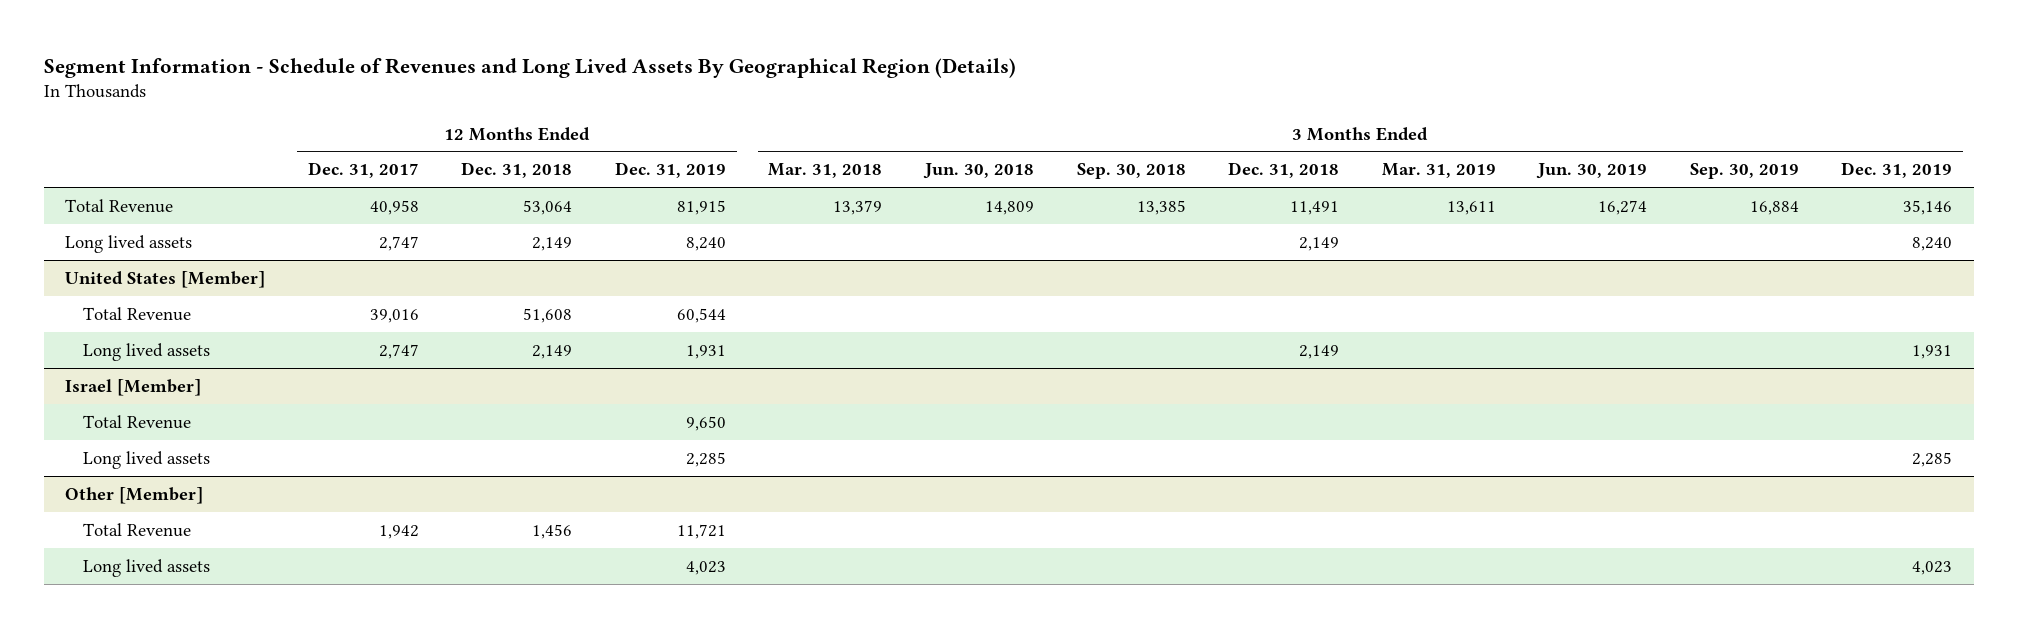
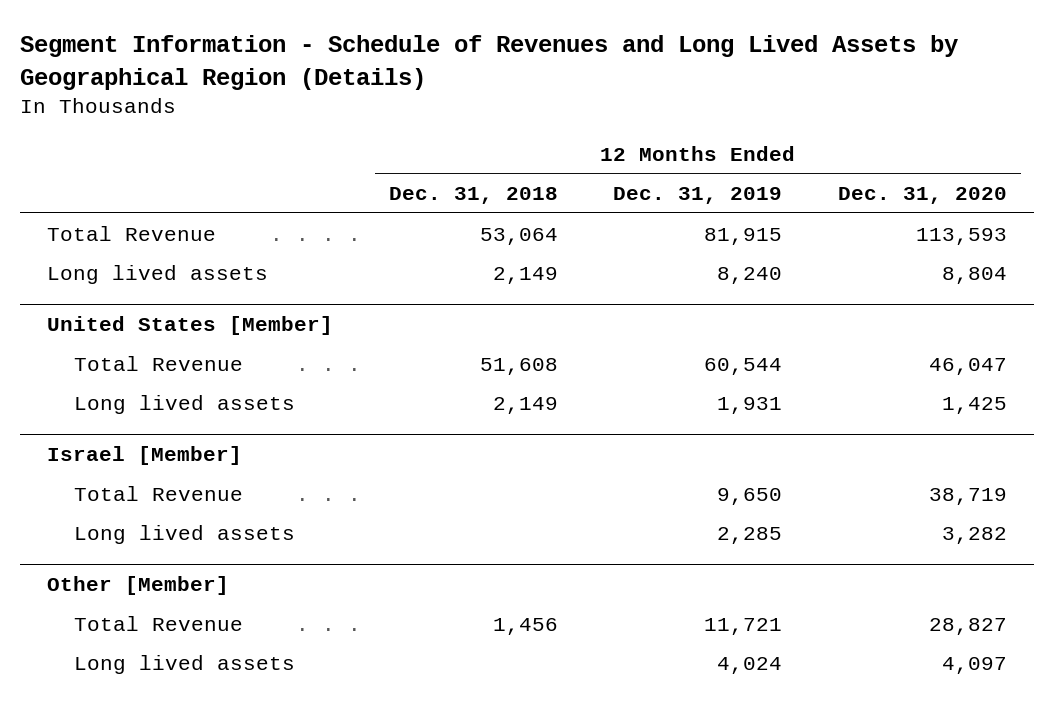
- Segment Information - Schedule of Revenues and Long Lived Assets By Geographical Region (Details)
+ Segment Information - Schedule of Revenues and Long Lived Assets by Geographical Region (Details)
- | 12 Months Ended Dec. 31, 2017 | 12 Months Ended Dec. 31, 2018 | 12 Months Ended Dec. 31, 2019 | 3 Months Ended Mar. 31, 2018 | 3 Months Ended Jun. 30, 2018 | 3 Months Ended Sep. 30, 2018 | 3 Months Ended Dec. 31, 2018 | 3 Months Ended Mar. 31, 2019 | 3 Months Ended Jun. 30, 2019 | 3 Months Ended Sep. 30, 2019 | 3 Months Ended Dec. 31, 2019
+ | 12 Months Ended Dec. 31, 2018 | 12 Months Ended Dec. 31, 2019 | 12 Months Ended Dec. 31, 2020
@ Other [Member]
- Long lived assets | | | 4,023 | | | | | | | | 4,023
+ Long lived assets | | 4,024 | 4,097

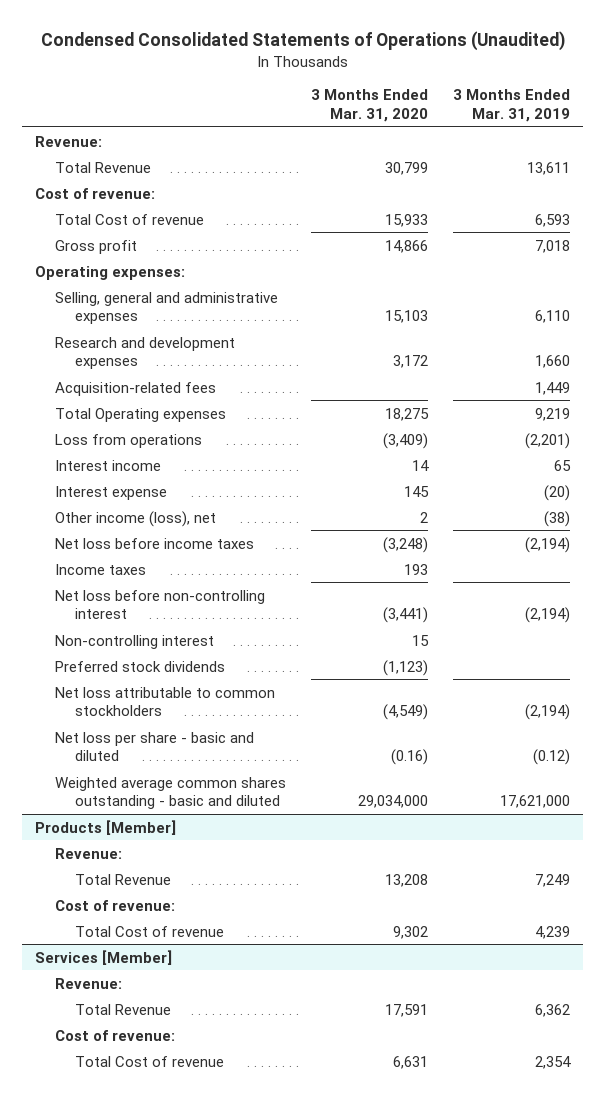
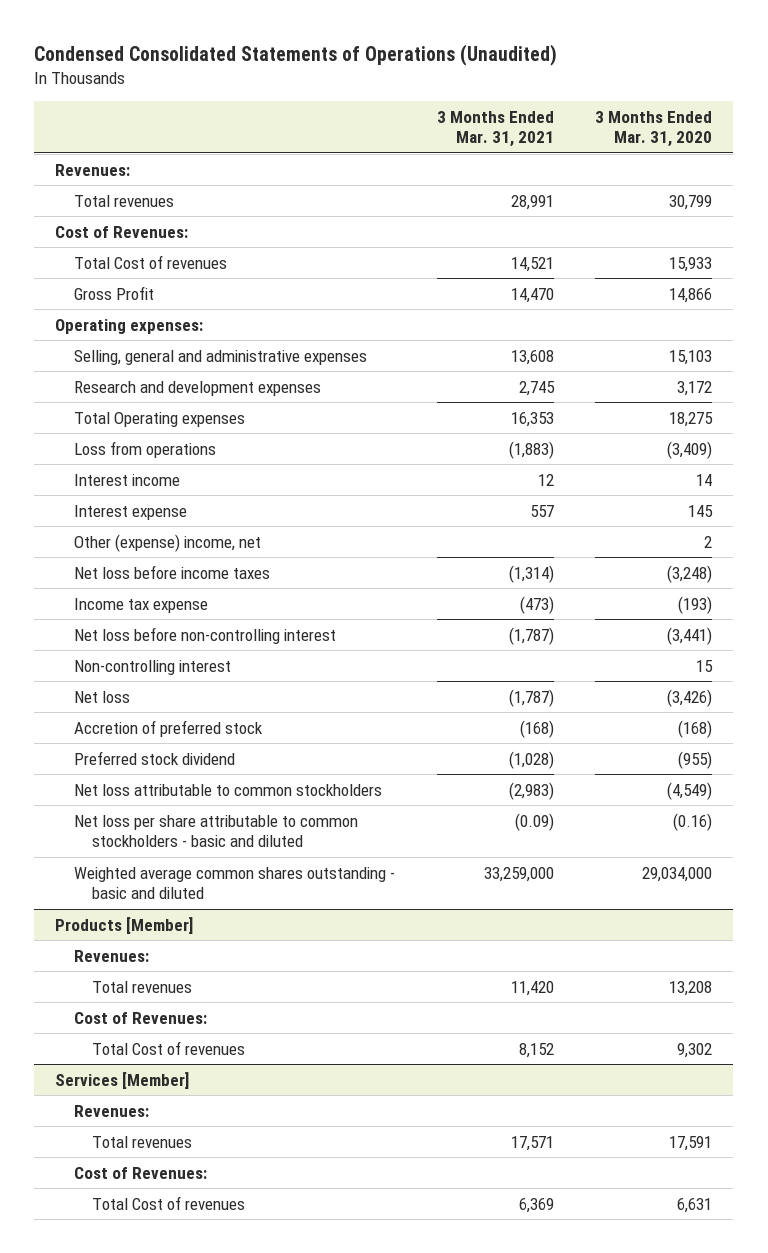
- | 3 Months Ended Mar. 31, 2020 | 3 Months Ended Mar. 31, 2019
+ | 3 Months Ended Mar. 31, 2021 | 3 Months Ended Mar. 31, 2020
- Revenue:
- Total Revenue | 30,799 | 13,611
- Cost of revenue:
- Total Cost of revenue | 15,933 | 6,593
- Gross profit | 14,866 | 7,018
+ Revenues:
+ Total revenues | 28,991 | 30,799
+ Cost of Revenues:
+ Total Cost of revenues | 14,521 | 15,933
+ Gross Profit | 14,470 | 14,866
- Acquisition-related fees | | 1,449
- Other income (loss), net | 2 | (38)
+ Other (expense) income, net | | 2
- Income taxes | 193 |
+ Income tax expense | (473) | (193)
- Preferred stock dividends | (1,123) |
+ Net loss | (1,787) | (3,426)
+ Accretion of preferred stock | (168) | (168)
+ Preferred stock dividend | (1,028) | (955)
- Net loss per share - basic and diluted | (0.16) | (0.12)
+ Net loss per share attributable to common stockholders - basic and diluted | (0.09) | (0.16)
@ Products [Member]
- Revenue:
- Total Revenue | 13,208 | 7,249
- Cost of revenue:
- Total Cost of revenue | 9,302 | 4,239
+ Revenues:
+ Total revenues | 11,420 | 13,208
+ Cost of Revenues:
+ Total Cost of revenues | 8,152 | 9,302
@ Services [Member]
- Revenue:
- Total Revenue | 17,591 | 6,362
- Cost of revenue:
- Total Cost of revenue | 6,631 | 2,354
+ Revenues:
+ Total revenues | 17,571 | 17,591
+ Cost of Revenues:
+ Total Cost of revenues | 6,369 | 6,631

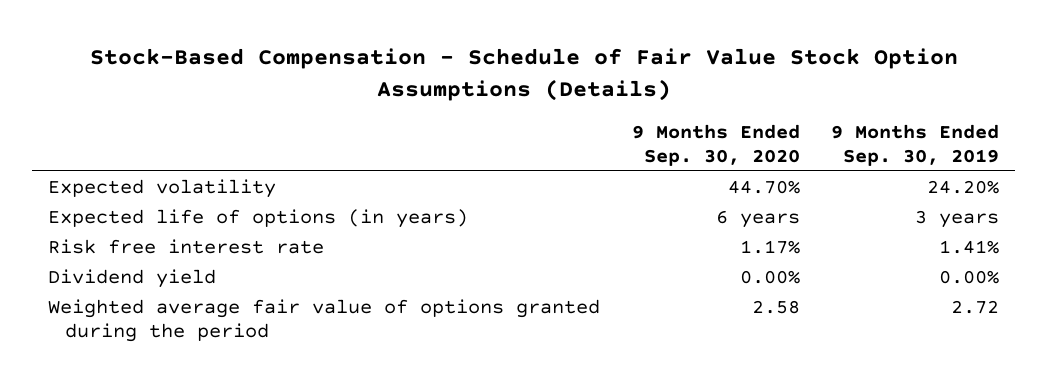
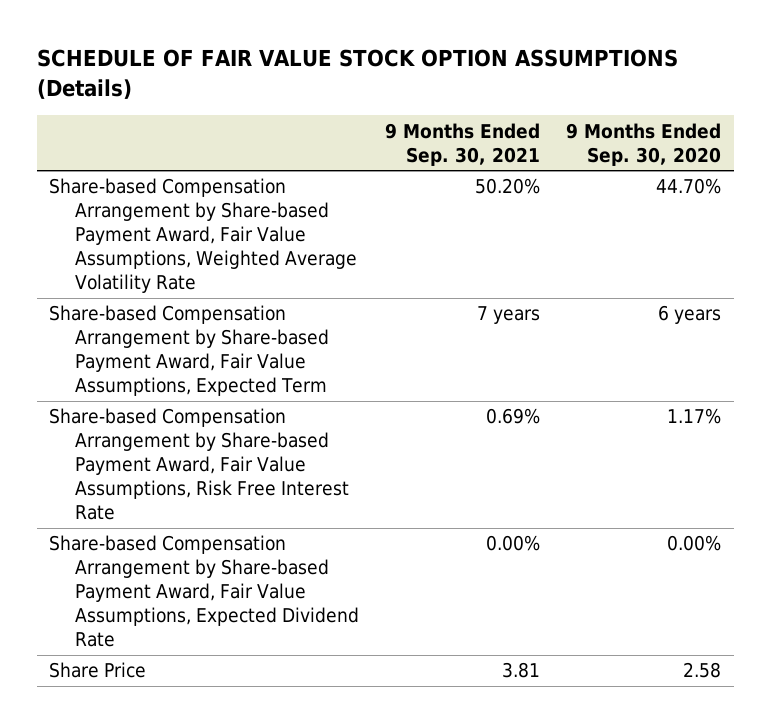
- Stock-Based Compensation - Schedule of Fair Value Stock Option Assumptions (Details)
+ SCHEDULE OF FAIR VALUE STOCK OPTION ASSUMPTIONS (Details)
- | 9 Months Ended Sep. 30, 2020 | 9 Months Ended Sep. 30, 2019
+ | 9 Months Ended Sep. 30, 2021 | 9 Months Ended Sep. 30, 2020
- Expected volatility | 44.70% | 24.20%
- Expected life of options (in years) | 6 years | 3 years
- Risk free interest rate | 1.17% | 1.41%
- Dividend yield | 0.00% | 0.00%
- Weighted average fair value of options granted during the period | 2.58 | 2.72
+ Share-based Compensation Arrangement by Share-based Payment Award, Fair Value Assumptions, Weighted Average Volatility Rate | 50.20% | 44.70%
+ Share-based Compensation Arrangement by Share-based Payment Award, Fair Value Assumptions, Expected Term | 7 years | 6 years
+ Share-based Compensation Arrangement by Share-based Payment Award, Fair Value Assumptions, Risk Free Interest Rate | 0.69% | 1.17%
+ Share-based Compensation Arrangement by Share-based Payment Award, Fair Value Assumptions, Expected Dividend Rate | 0.00% | 0.00%
+ Share Price | 3.81 | 2.58

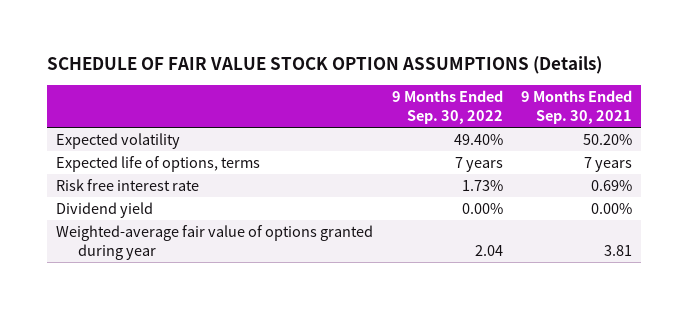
- | 9 Months Ended Sep. 30, 2021 | 9 Months Ended Sep. 30, 2020
+ | 9 Months Ended Sep. 30, 2022 | 9 Months Ended Sep. 30, 2021
- Share-based Compensation Arrangement by Share-based Payment Award, Fair Value Assumptions, Weighted Average Volatility Rate | 50.20% | 44.70%
- Share-based Compensation Arrangement by Share-based Payment Award, Fair Value Assumptions, Expected Term | 7 years | 6 years
- Share-based Compensation Arrangement by Share-based Payment Award, Fair Value Assumptions, Risk Free Interest Rate | 0.69% | 1.17%
- Share-based Compensation Arrangement by Share-based Payment Award, Fair Value Assumptions, Expected Dividend Rate | 0.00% | 0.00%
- Share Price | 3.81 | 2.58
+ Expected volatility | 49.40% | 50.20%
+ Expected life of options, terms | 7 years | 7 years
+ Risk free interest rate | 1.73% | 0.69%
+ Dividend yield | 0.00% | 0.00%
+ Weighted-average fair value of options granted during year | 2.04 | 3.81

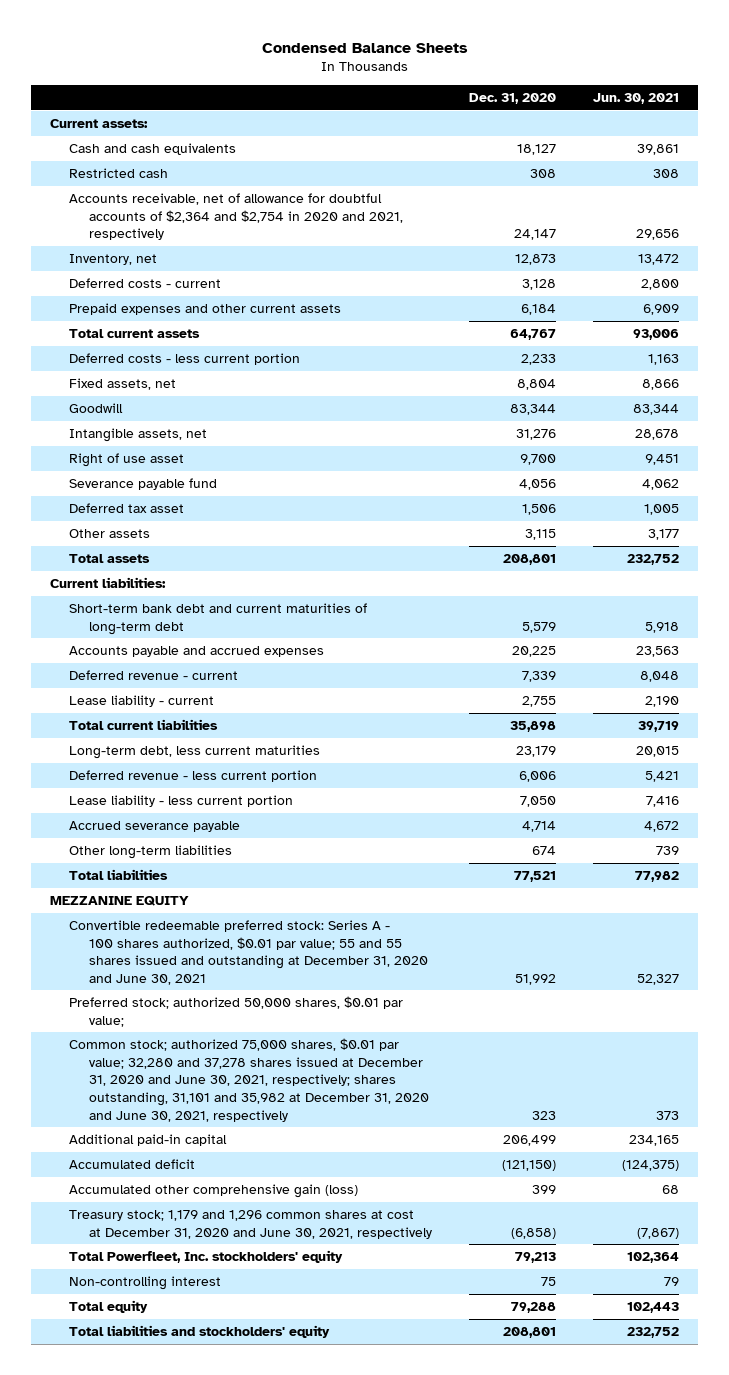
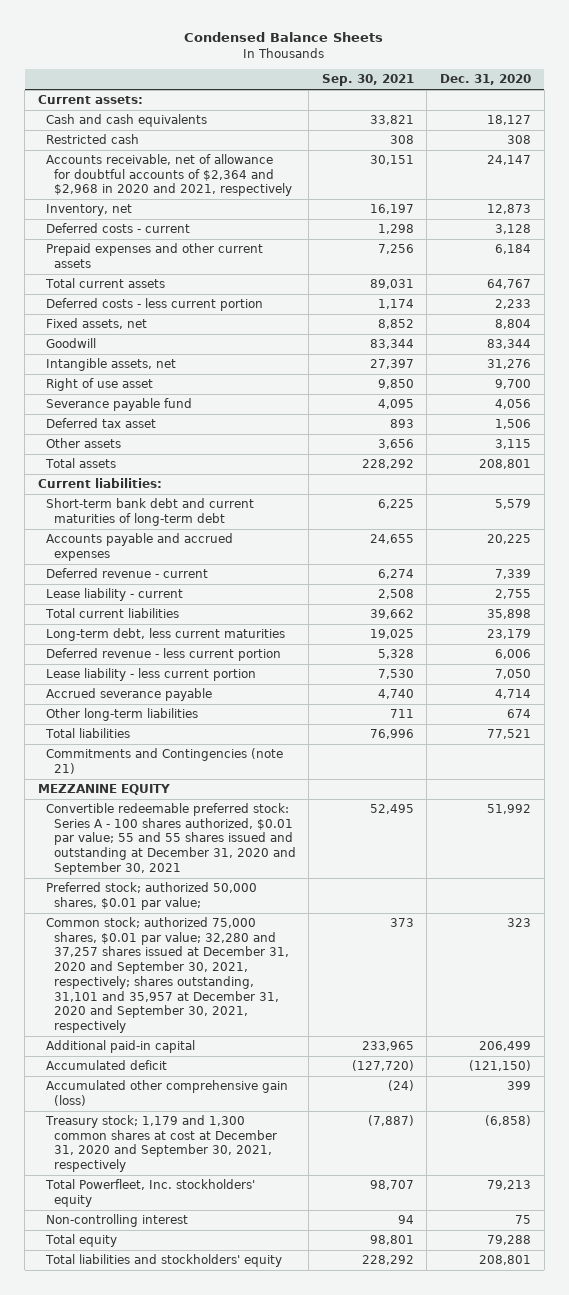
- | Dec. 31, 2020 | Jun. 30, 2021
+ | Sep. 30, 2021 | Dec. 31, 2020
- Accounts receivable, net of allowance for doubtful accounts of $2,364 and $2,754 in 2020 and 2021, respectively | 24,147 | 29,656
+ Accounts receivable, net of allowance for doubtful accounts of $2,364 and $2,968 in 2020 and 2021, respectively | 30,151 | 24,147
+ Commitments and Contingencies (note 21)
- Convertible redeemable preferred stock: Series A - 100 shares authorized, $0.01 par value; 55 and 55 shares issued and outstanding at December 31, 2020 and June 30, 2021 | 51,992 | 52,327
+ Convertible redeemable preferred stock: Series A - 100 shares authorized, $0.01 par value; 55 and 55 shares issued and outstanding at December 31, 2020 and September 30, 2021 | 52,495 | 51,992
- Common stock; authorized 75,000 shares, $0.01 par value; 32,280 and 37,278 shares issued at December 31, 2020 and June 30, 2021, respectively; shares outstanding, 31,101 and 35,982 at December 31, 2020 and June 30, 2021, respectively | 323 | 373
+ Common stock; authorized 75,000 shares, $0.01 par value; 32,280 and 37,257 shares issued at December 31, 2020 and September 30, 2021, respectively; shares outstanding, 31,101 and 35,957 at December 31, 2020 and September 30, 2021, respectively | 373 | 323
- Treasury stock; 1,179 and 1,296 common shares at cost at December 31, 2020 and June 30, 2021, respectively | (6,858) | (7,867)
+ Treasury stock; 1,179 and 1,300 common shares at cost at December 31, 2020 and September 30, 2021, respectively | (7,887) | (6,858)

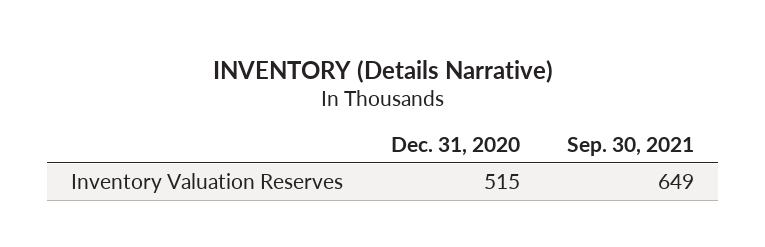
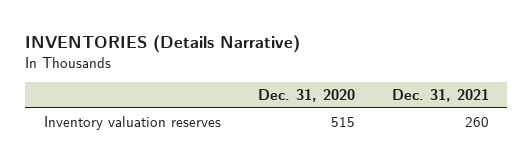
- INVENTORY (Details Narrative)
+ INVENTORIES (Details Narrative)
- | Dec. 31, 2020 | Sep. 30, 2021
+ | Dec. 31, 2020 | Dec. 31, 2021
- Inventory Valuation Reserves | 515 | 649
+ Inventory valuation reserves | 515 | 260

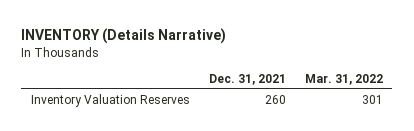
- INVENTORIES (Details Narrative)
+ INVENTORY (Details Narrative)
- | Dec. 31, 2020 | Dec. 31, 2021
+ | Dec. 31, 2021 | Mar. 31, 2022
- Inventory valuation reserves | 515 | 260
+ Inventory Valuation Reserves | 260 | 301

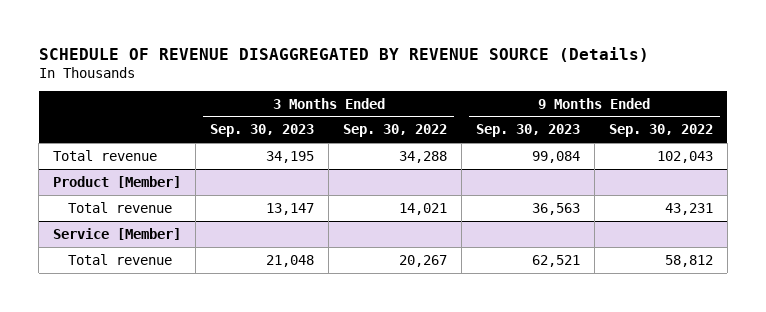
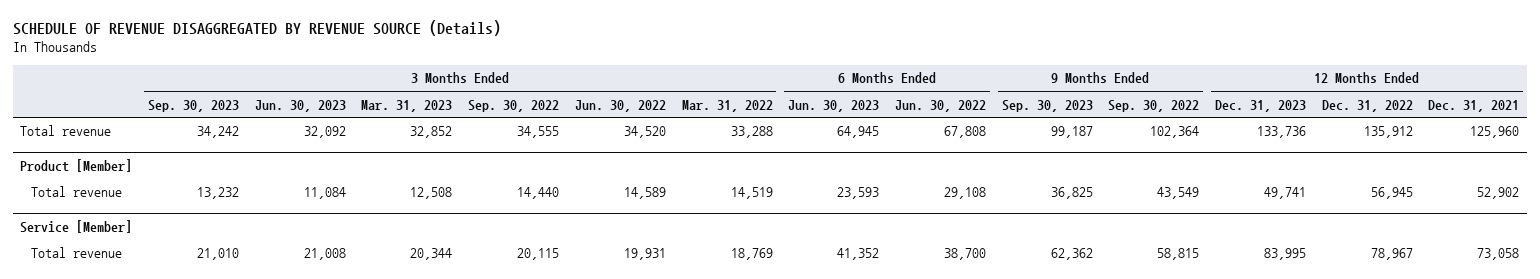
- | 3 Months Ended Sep. 30, 2023 | 3 Months Ended Sep. 30, 2022 | 9 Months Ended Sep. 30, 2023 | 9 Months Ended Sep. 30, 2022
+ | 3 Months Ended Sep. 30, 2023 | 3 Months Ended Jun. 30, 2023 | 3 Months Ended Mar. 31, 2023 | 3 Months Ended Sep. 30, 2022 | 3 Months Ended Jun. 30, 2022 | 3 Months Ended Mar. 31, 2022 | 6 Months Ended Jun. 30, 2023 | 6 Months Ended Jun. 30, 2022 | 9 Months Ended Sep. 30, 2023 | 9 Months Ended Sep. 30, 2022 | 12 Months Ended Dec. 31, 2023 | 12 Months Ended Dec. 31, 2022 | 12 Months Ended Dec. 31, 2021
- Total revenue | 34,195 | 34,288 | 99,084 | 102,043
+ Total revenue | 34,242 | 32,092 | 32,852 | 34,555 | 34,520 | 33,288 | 64,945 | 67,808 | 99,187 | 102,364 | 133,736 | 135,912 | 125,960
@ Product [Member]
- Total revenue | 13,147 | 14,021 | 36,563 | 43,231
+ Total revenue | 13,232 | 11,084 | 12,508 | 14,440 | 14,589 | 14,519 | 23,593 | 29,108 | 36,825 | 43,549 | 49,741 | 56,945 | 52,902
@ Service [Member]
- Total revenue | 21,048 | 20,267 | 62,521 | 58,812
+ Total revenue | 21,010 | 21,008 | 20,344 | 20,115 | 19,931 | 18,769 | 41,352 | 38,700 | 62,362 | 58,815 | 83,995 | 78,967 | 73,058

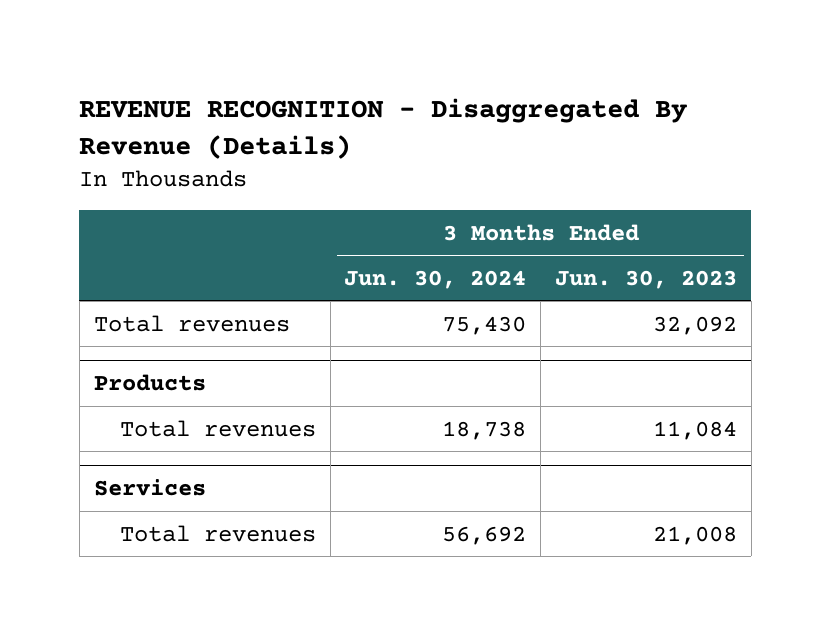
- SCHEDULE OF REVENUE DISAGGREGATED BY REVENUE SOURCE (Details)
+ REVENUE RECOGNITION - Disaggregated By Revenue (Details)
- | 3 Months Ended Sep. 30, 2023 | 3 Months Ended Jun. 30, 2023 | 3 Months Ended Mar. 31, 2023 | 3 Months Ended Sep. 30, 2022 | 3 Months Ended Jun. 30, 2022 | 3 Months Ended Mar. 31, 2022 | 6 Months Ended Jun. 30, 2023 | 6 Months Ended Jun. 30, 2022 | 9 Months Ended Sep. 30, 2023 | 9 Months Ended Sep. 30, 2022 | 12 Months Ended Dec. 31, 2023 | 12 Months Ended Dec. 31, 2022 | 12 Months Ended Dec. 31, 2021
+ | 3 Months Ended Jun. 30, 2024 | 3 Months Ended Jun. 30, 2023
- Total revenue | 34,242 | 32,092 | 32,852 | 34,555 | 34,520 | 33,288 | 64,945 | 67,808 | 99,187 | 102,364 | 133,736 | 135,912 | 125,960
- Product [Member]
- Total revenue | 13,232 | 11,084 | 12,508 | 14,440 | 14,589 | 14,519 | 23,593 | 29,108 | 36,825 | 43,549 | 49,741 | 56,945 | 52,902
- Service [Member]
- Total revenue | 21,010 | 21,008 | 20,344 | 20,115 | 19,931 | 18,769 | 41,352 | 38,700 | 62,362 | 58,815 | 83,995 | 78,967 | 73,058
+ Total revenues | 75,430 | 32,092
+ Products
+ Total revenues | 18,738 | 11,084
+ Services
+ Total revenues | 56,692 | 21,008

